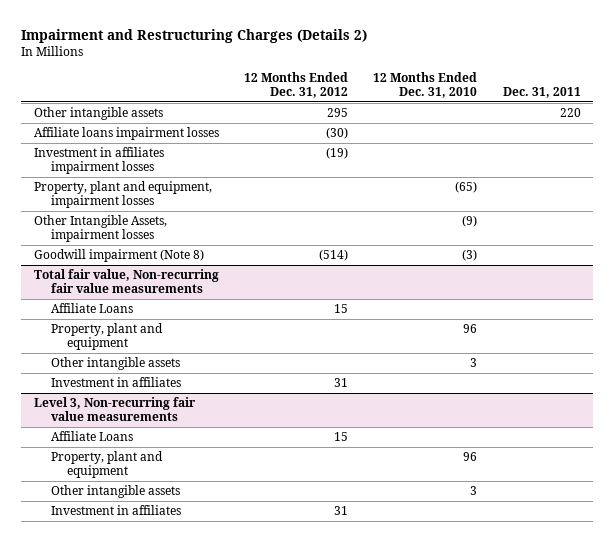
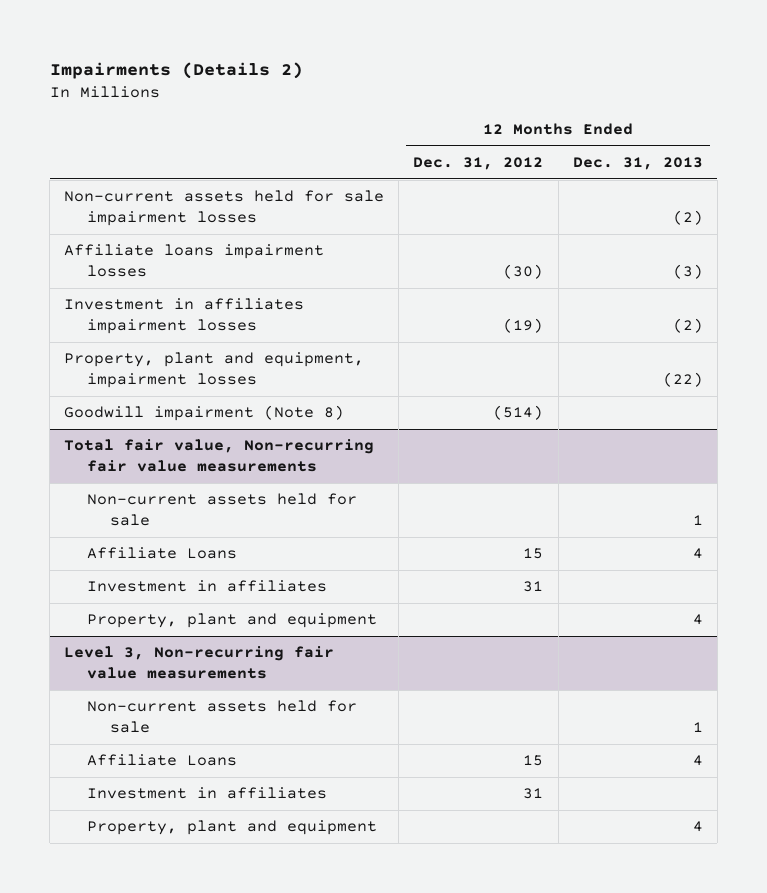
- Impairment and Restructuring Charges (Details 2)
+ Impairments (Details 2)
- | 12 Months Ended Dec. 31, 2012 | 12 Months Ended Dec. 31, 2010 | Dec. 31, 2011
+ | 12 Months Ended Dec. 31, 2012 | 12 Months Ended Dec. 31, 2013
- Other intangible assets | 295 | | 220
+ Non-current assets held for sale impairment losses | | (2)
- Other Intangible Assets, impairment losses | | (9) |
@ Total fair value, Non-recurring fair value measurements
+ Non-current assets held for sale | | 1
- Other intangible assets | | 3 |
moved down: Property, plant and equipment | | 4
@ Level 3, Non-recurring fair value measurements
+ Non-current assets held for sale | | 1
- Other intangible assets | | 3 |
moved down: Property, plant and equipment | | 4

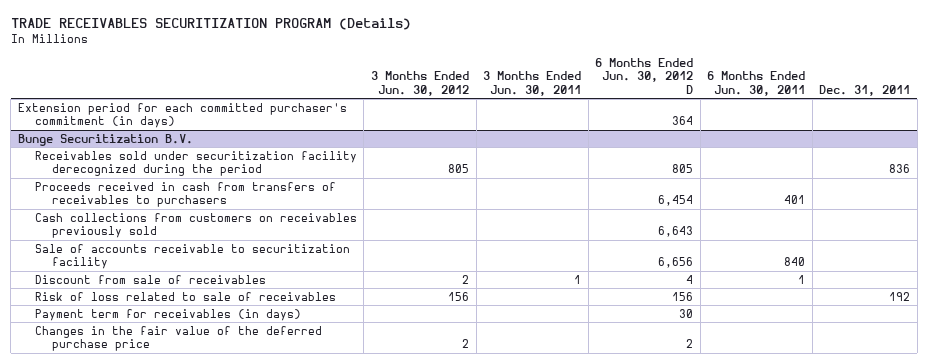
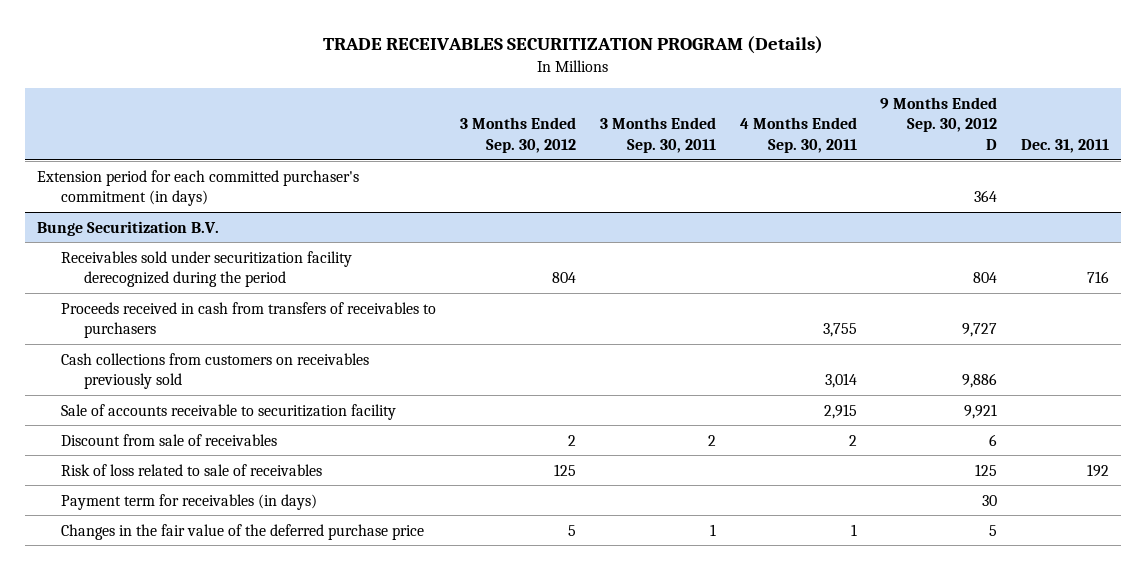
- | 3 Months Ended Jun. 30, 2012 | 3 Months Ended Jun. 30, 2011 | 6 Months Ended Jun. 30, 2012 D | 6 Months Ended Jun. 30, 2011 | Dec. 31, 2011
+ | 3 Months Ended Sep. 30, 2012 | 3 Months Ended Sep. 30, 2011 | 4 Months Ended Sep. 30, 2011 | 9 Months Ended Sep. 30, 2012 D | Dec. 31, 2011
@ Bunge Securitization B.V.
- Receivables sold under securitization facility derecognized during the period | 805 | | 805 | | 836
+ Receivables sold under securitization facility derecognized during the period | 804 | | | 804 | 716

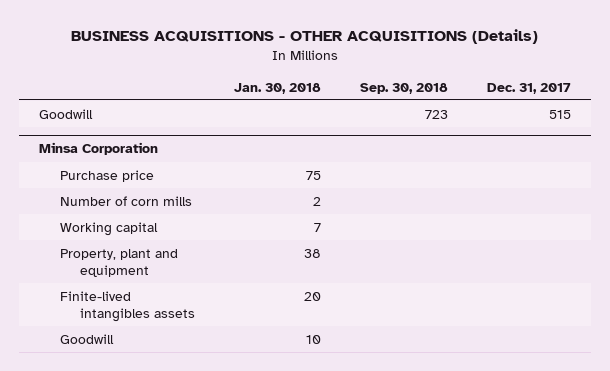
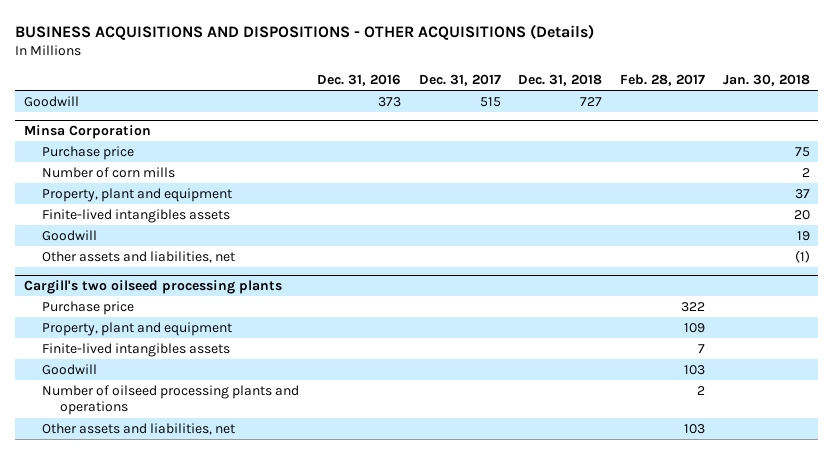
- BUSINESS ACQUISITIONS - OTHER ACQUISITIONS (Details)
+ BUSINESS ACQUISITIONS AND DISPOSITIONS - OTHER ACQUISITIONS (Details)
- | Jan. 30, 2018 | Sep. 30, 2018 | Dec. 31, 2017
+ | Dec. 31, 2016 | Dec. 31, 2017 | Dec. 31, 2018 | Feb. 28, 2017 | Jan. 30, 2018
@ Minsa Corporation
- Working capital | 7 | |
- Property, plant and equipment | 38 | |
+ Property, plant and equipment | | | | | 37
- Goodwill | 10 | |
+ Goodwill | | | | | 19
+ Other assets and liabilities, net | | | | | (1)
+ Cargill's two oilseed processing plants
+ Purchase price | | | | 322 |
+ Property, plant and equipment | | | | 109 |
+ Finite-lived intangibles assets | | | | 7 |
+ Goodwill | | | | 103 |
+ Number of oilseed processing plants and operations | | | | 2 |
+ Other assets and liabilities, net | | | | 103 |

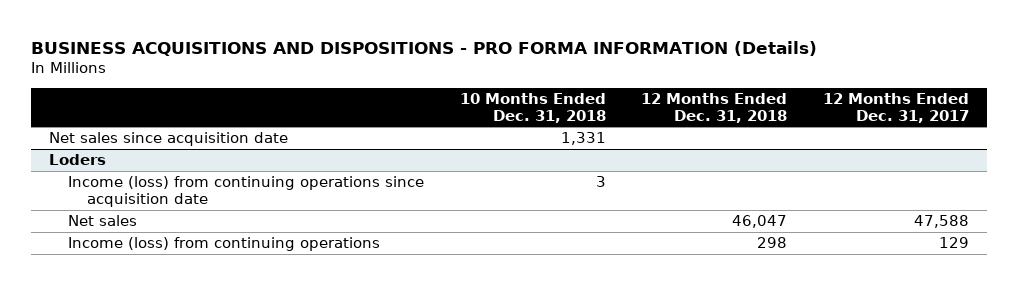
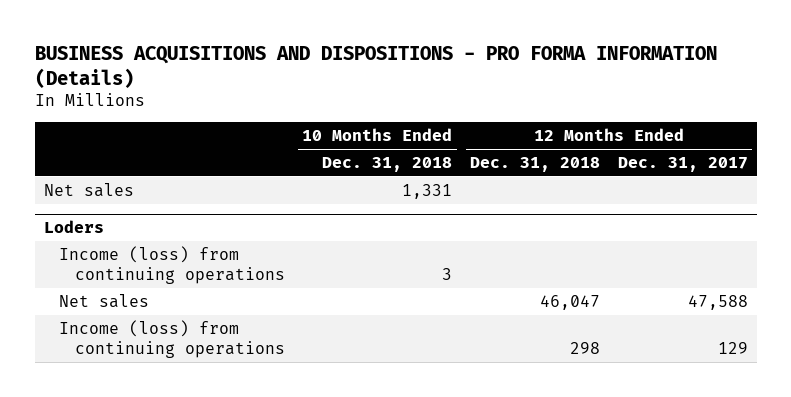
- Net sales since acquisition date | 1,331 | |
+ Net sales | 1,331 | |
@ Loders
- Income (loss) from continuing operations since acquisition date | 3 | |
+ Income (loss) from continuing operations | 3 | |

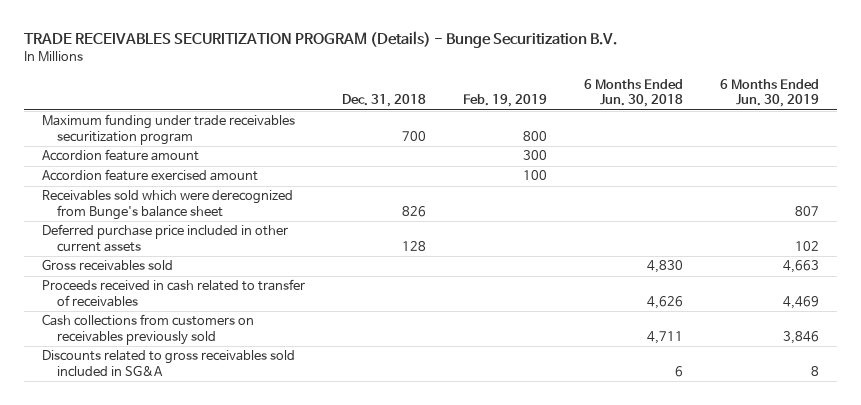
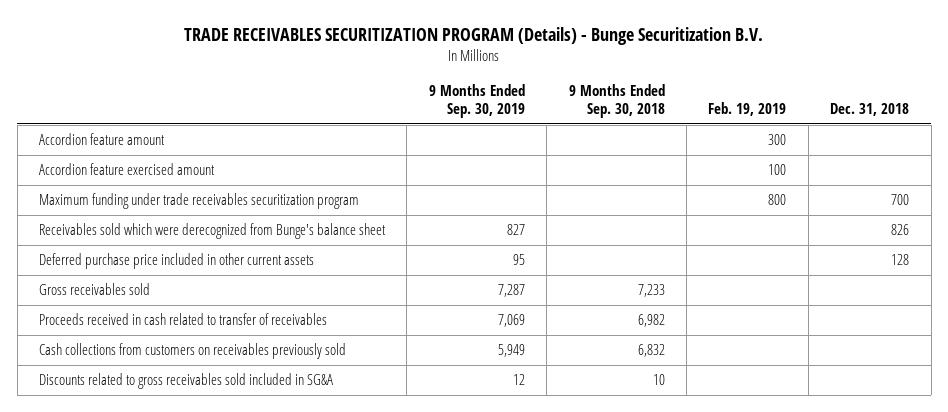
- | Dec. 31, 2018 | Feb. 19, 2019 | 6 Months Ended Jun. 30, 2018 | 6 Months Ended Jun. 30, 2019
+ | 9 Months Ended Sep. 30, 2019 | 9 Months Ended Sep. 30, 2018 | Feb. 19, 2019 | Dec. 31, 2018
moved down: Maximum funding under trade receivables securitization program | | | 800 | 700

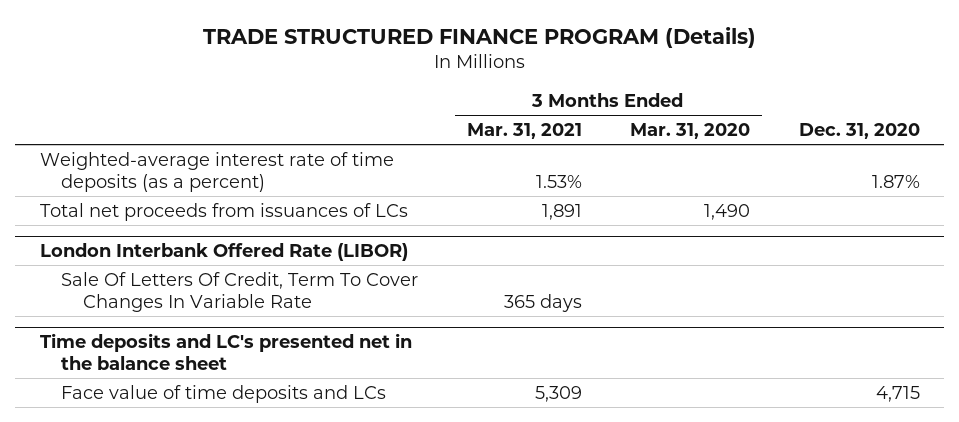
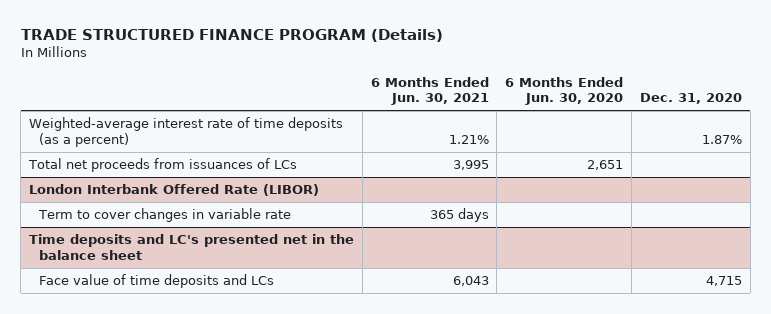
- | 3 Months Ended Mar. 31, 2021 | 3 Months Ended Mar. 31, 2020 | Dec. 31, 2020
+ | 6 Months Ended Jun. 30, 2021 | 6 Months Ended Jun. 30, 2020 | Dec. 31, 2020
@ London Interbank Offered Rate (LIBOR)
- Sale Of Letters Of Credit, Term To Cover Changes In Variable Rate | 365 days | |
+ Term to cover changes in variable rate | 365 days | |

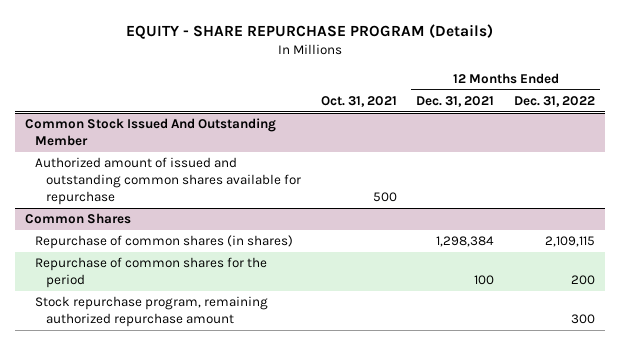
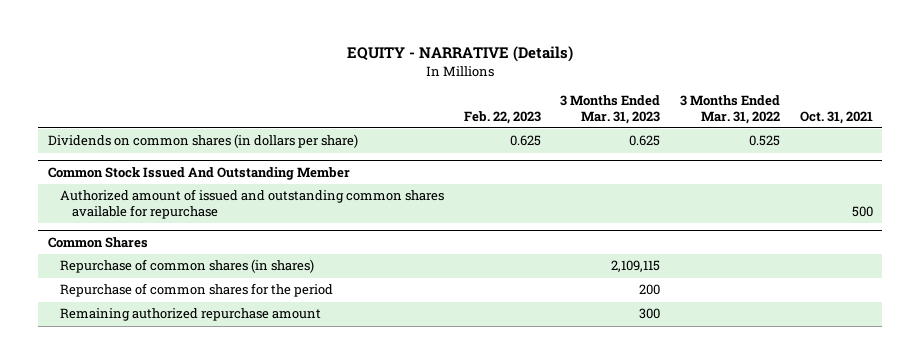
- EQUITY - SHARE REPURCHASE PROGRAM (Details)
+ EQUITY - NARRATIVE (Details)
- | Oct. 31, 2021 | 12 Months Ended Dec. 31, 2021 | 12 Months Ended Dec. 31, 2022
+ | Feb. 22, 2023 | 3 Months Ended Mar. 31, 2023 | 3 Months Ended Mar. 31, 2022 | Oct. 31, 2021
+ Dividends on common shares (in dollars per share) | 0.625 | 0.625 | 0.525 |
@ Common Shares
- Stock repurchase program, remaining authorized repurchase amount | | | 300
+ Remaining authorized repurchase amount | | 300 | |

